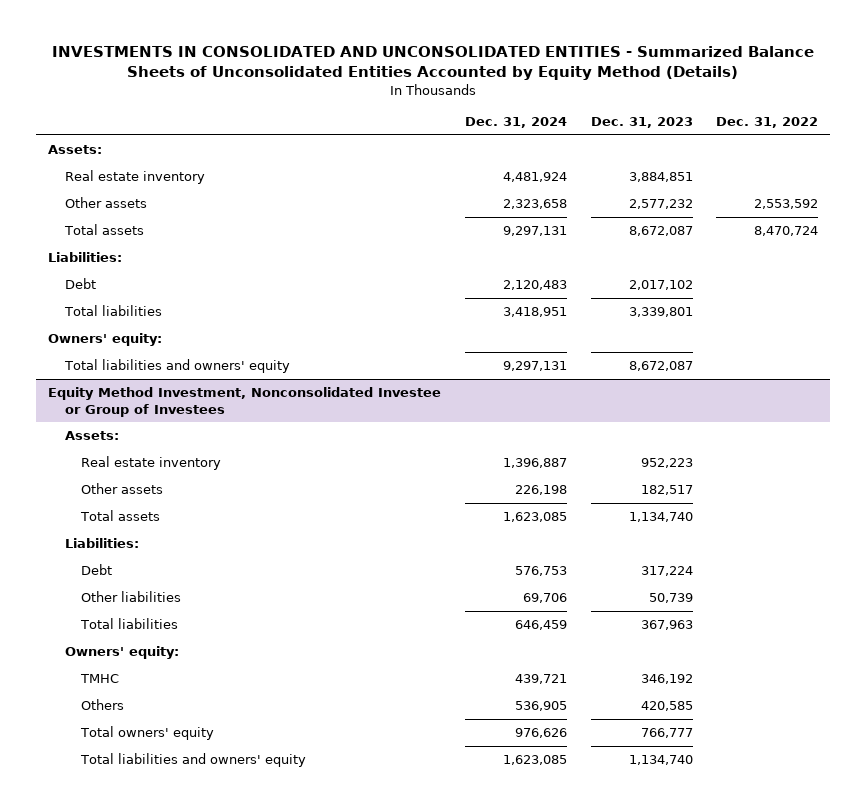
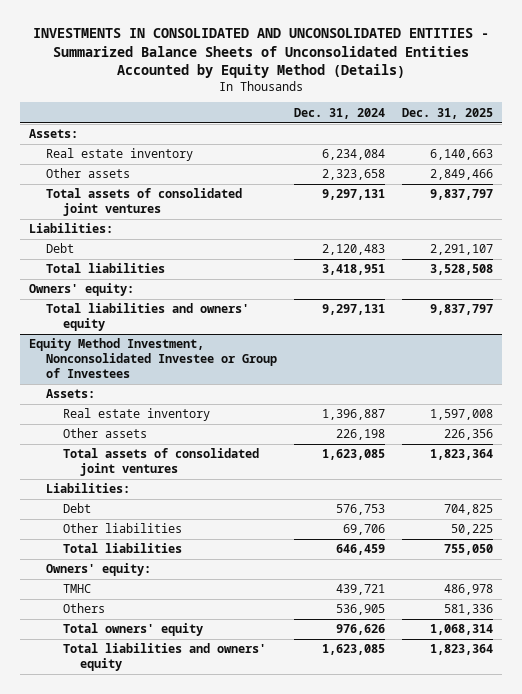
- | Dec. 31, 2024 | Dec. 31, 2023 | Dec. 31, 2022
+ | Dec. 31, 2024 | Dec. 31, 2025
- Real estate inventory | 4,481,924 | 3,884,851 |
+ Real estate inventory | 6,234,084 | 6,140,663
- Total assets | 9,297,131 | 8,672,087 | 8,470,724
+ Total assets of consolidated joint ventures | 9,297,131 | 9,837,797
@ Equity Method Investment, Nonconsolidated Investee or Group of Investees
- Total assets | 1,623,085 | 1,134,740 |
+ Total assets of consolidated joint ventures | 1,623,085 | 1,823,364

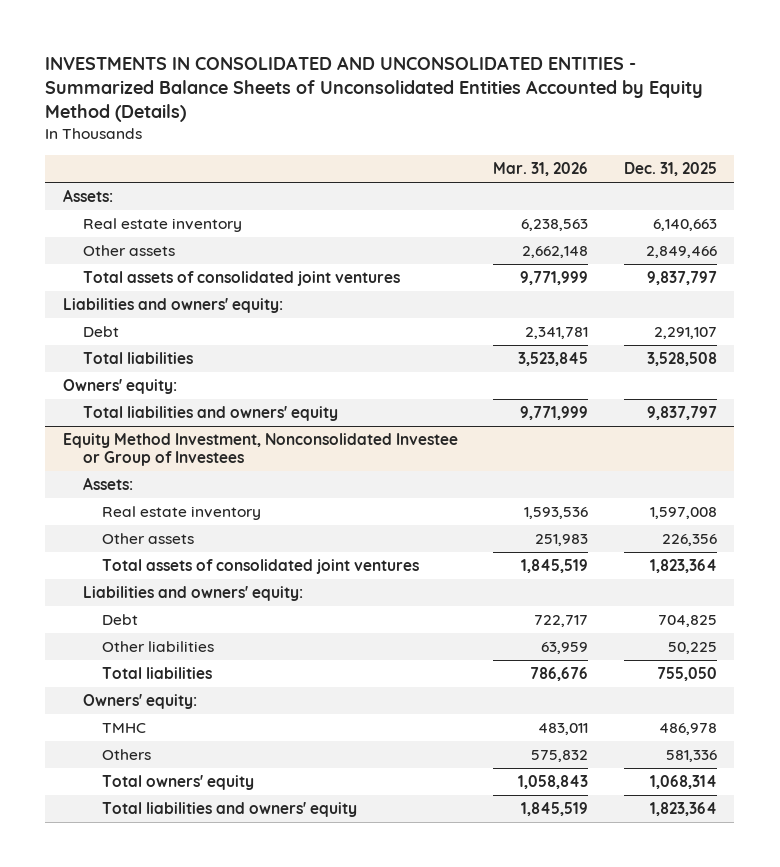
- | Dec. 31, 2024 | Dec. 31, 2025
+ | Mar. 31, 2026 | Dec. 31, 2025
- Liabilities:
+ Liabilities and owners' equity:
@ Equity Method Investment, Nonconsolidated Investee or Group of Investees
- Liabilities:
+ Liabilities and owners' equity:

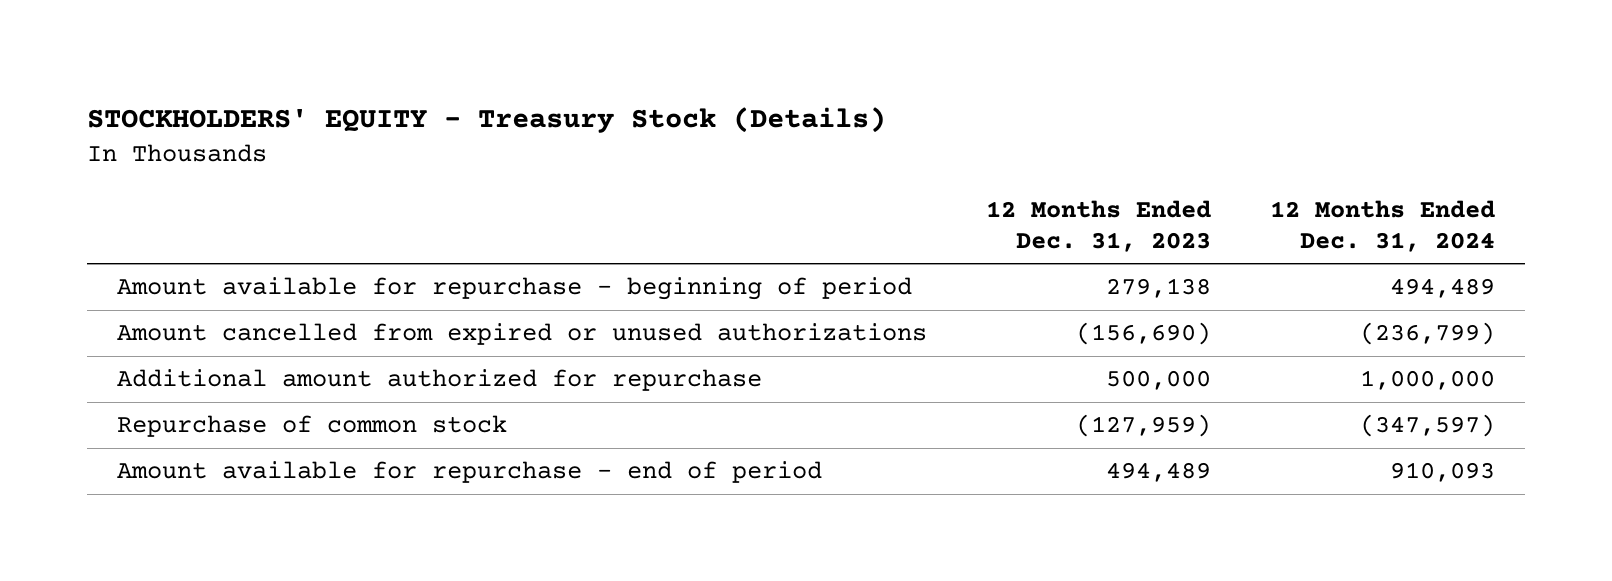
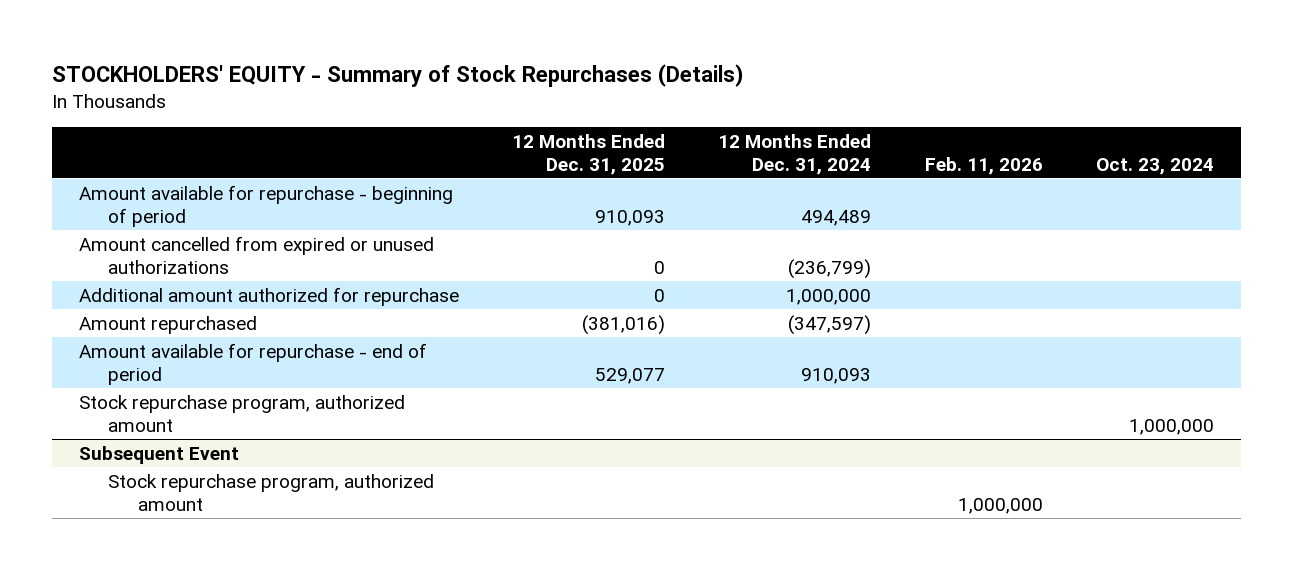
- STOCKHOLDERS' EQUITY - Treasury Stock (Details)
+ STOCKHOLDERS' EQUITY - Summary of Stock Repurchases (Details)
- | 12 Months Ended Dec. 31, 2023 | 12 Months Ended Dec. 31, 2024
+ | 12 Months Ended Dec. 31, 2025 | 12 Months Ended Dec. 31, 2024 | Feb. 11, 2026 | Oct. 23, 2024
- Repurchase of common stock | (127,959) | (347,597)
+ Amount repurchased | (381,016) | (347,597) | |
+ Stock repurchase program, authorized amount | | | | 1,000,000
+ Subsequent Event
+ Stock repurchase program, authorized amount | | | 1,000,000 |

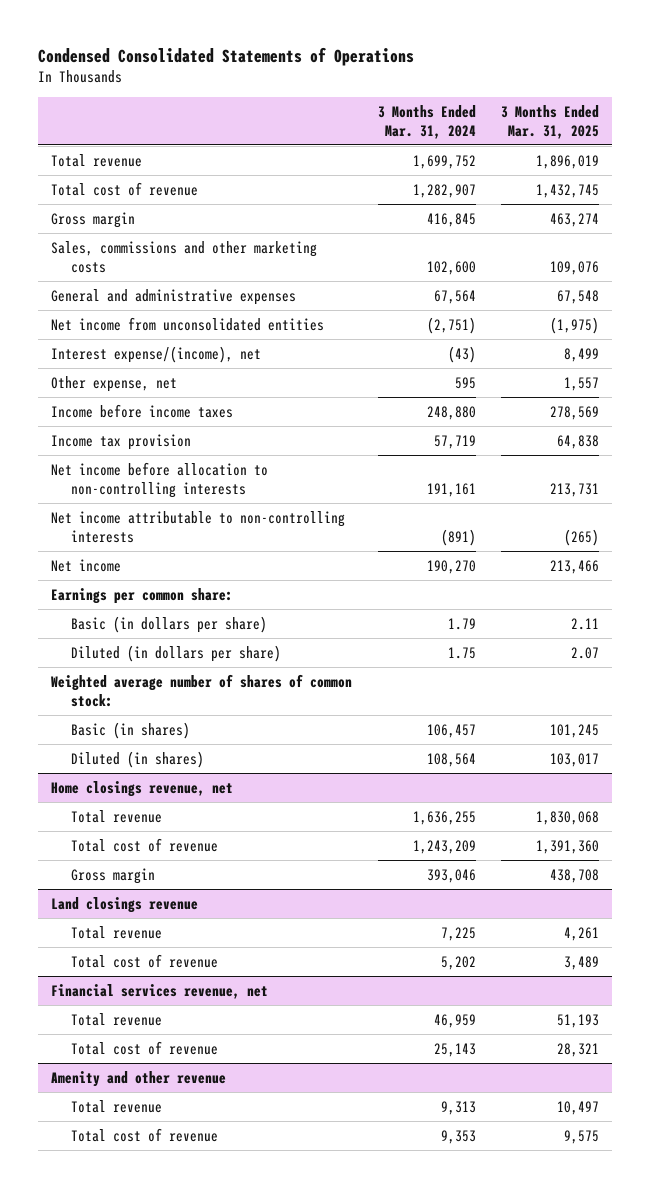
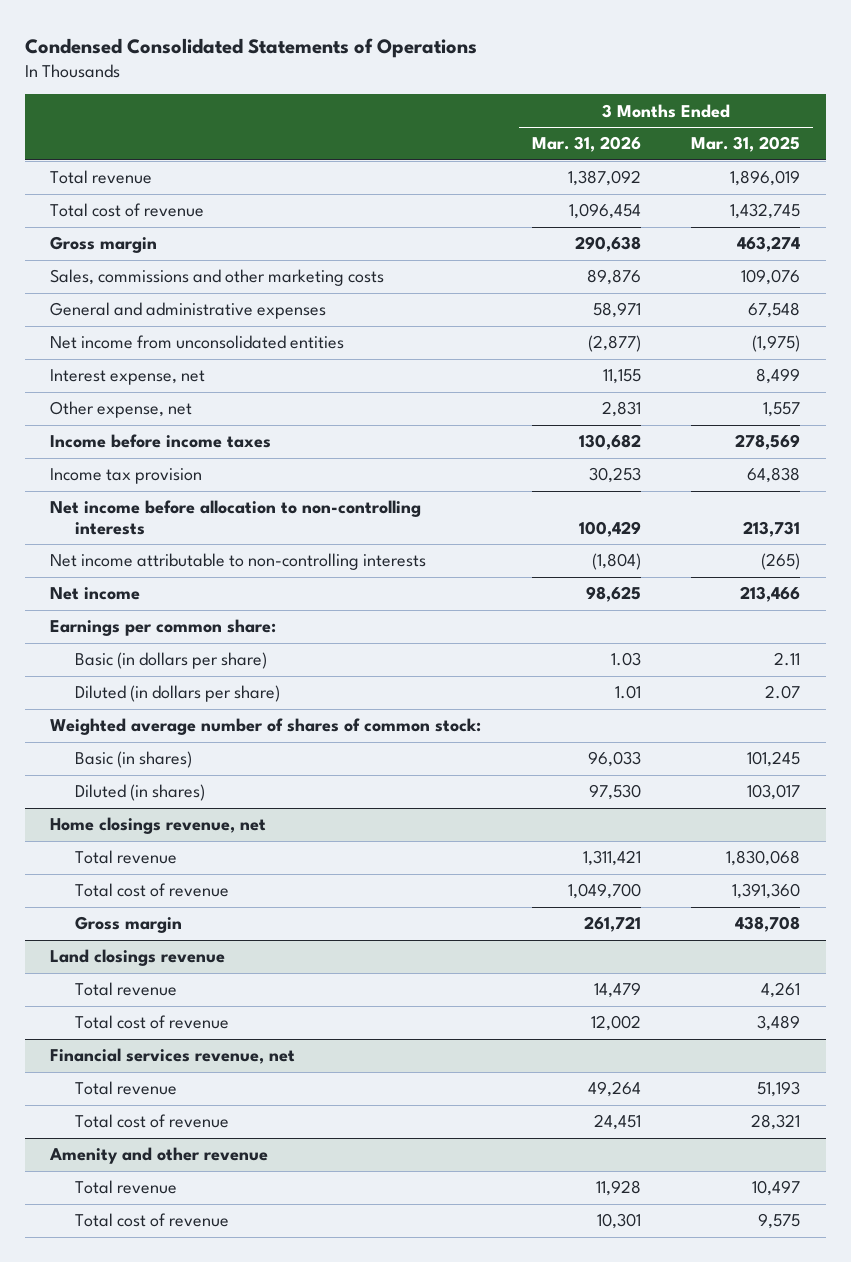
- | 3 Months Ended Mar. 31, 2024 | 3 Months Ended Mar. 31, 2025
+ | 3 Months Ended Mar. 31, 2026 | 3 Months Ended Mar. 31, 2025
- Interest expense/(income), net | (43) | 8,499
+ Interest expense, net | 11,155 | 8,499

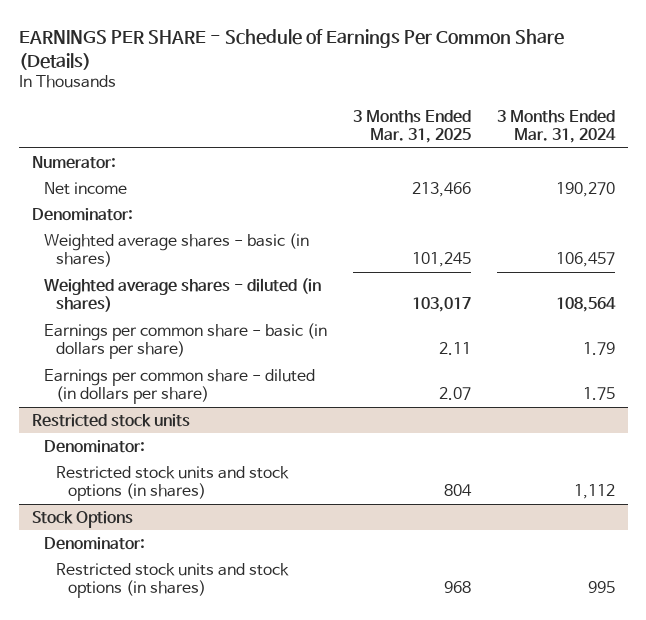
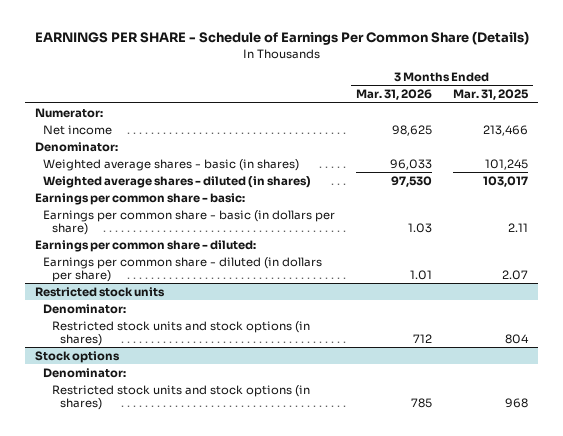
- | 3 Months Ended Mar. 31, 2025 | 3 Months Ended Mar. 31, 2024
+ | 3 Months Ended Mar. 31, 2026 | 3 Months Ended Mar. 31, 2025
+ Earnings per common share - basic:
+ Earnings per common share - diluted:
- Stock Options
+ Stock options

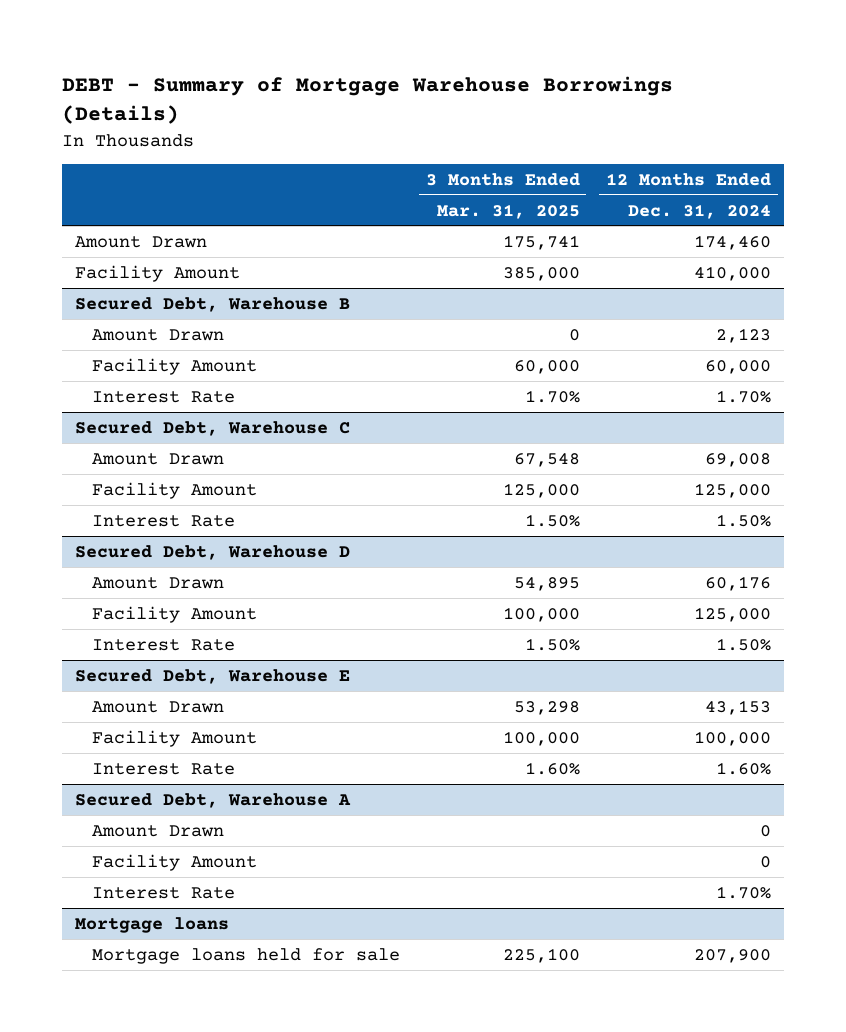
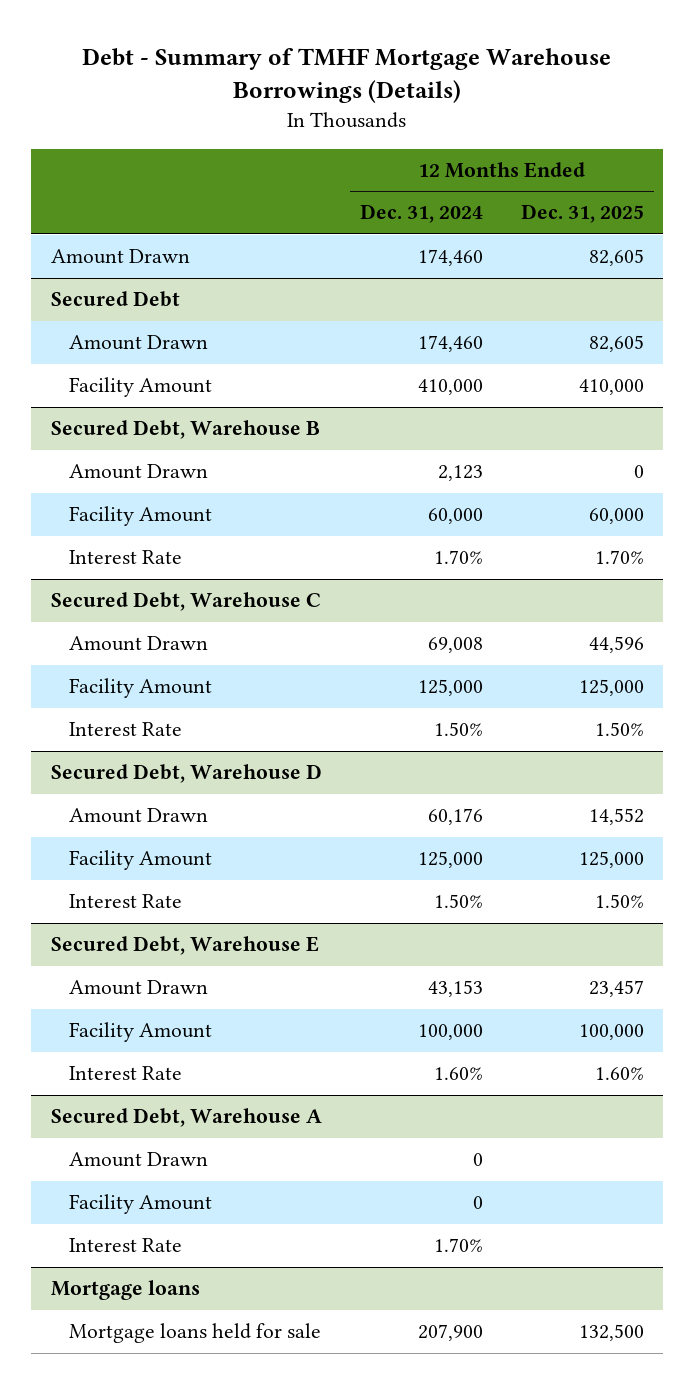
- DEBT - Summary of Mortgage Warehouse Borrowings (Details)
+ Debt - Summary of TMHF Mortgage Warehouse Borrowings (Details)
- | 3 Months Ended Mar. 31, 2025 | 12 Months Ended Dec. 31, 2024
+ | 12 Months Ended Dec. 31, 2024 | 12 Months Ended Dec. 31, 2025
+ Secured Debt
+ Amount Drawn | 174,460 | 82,605

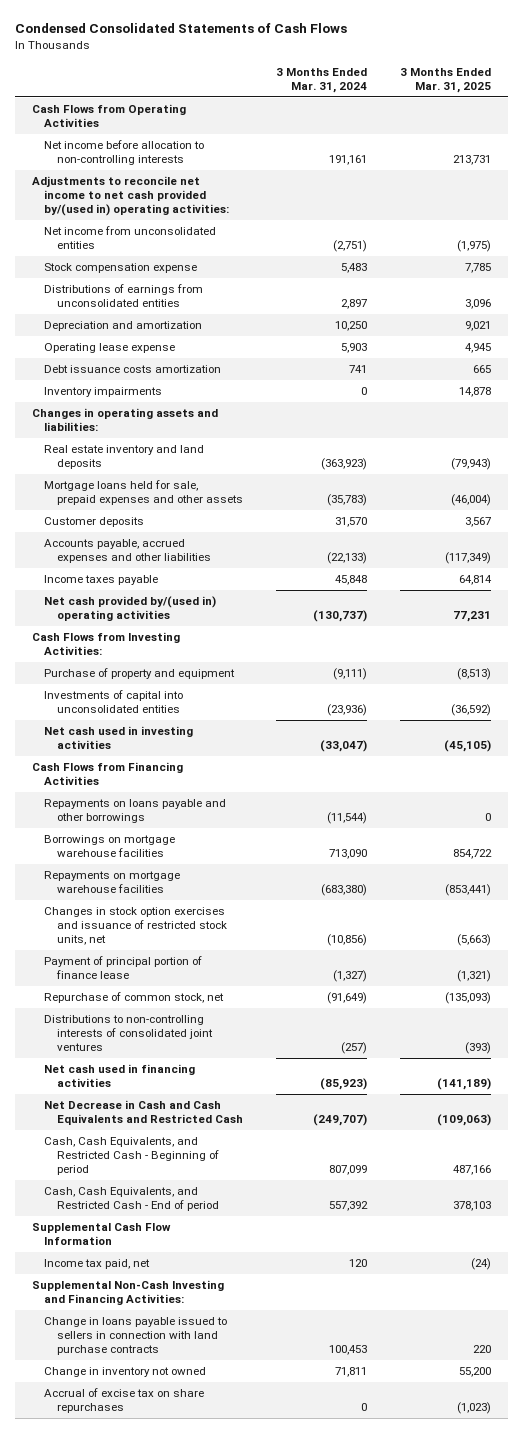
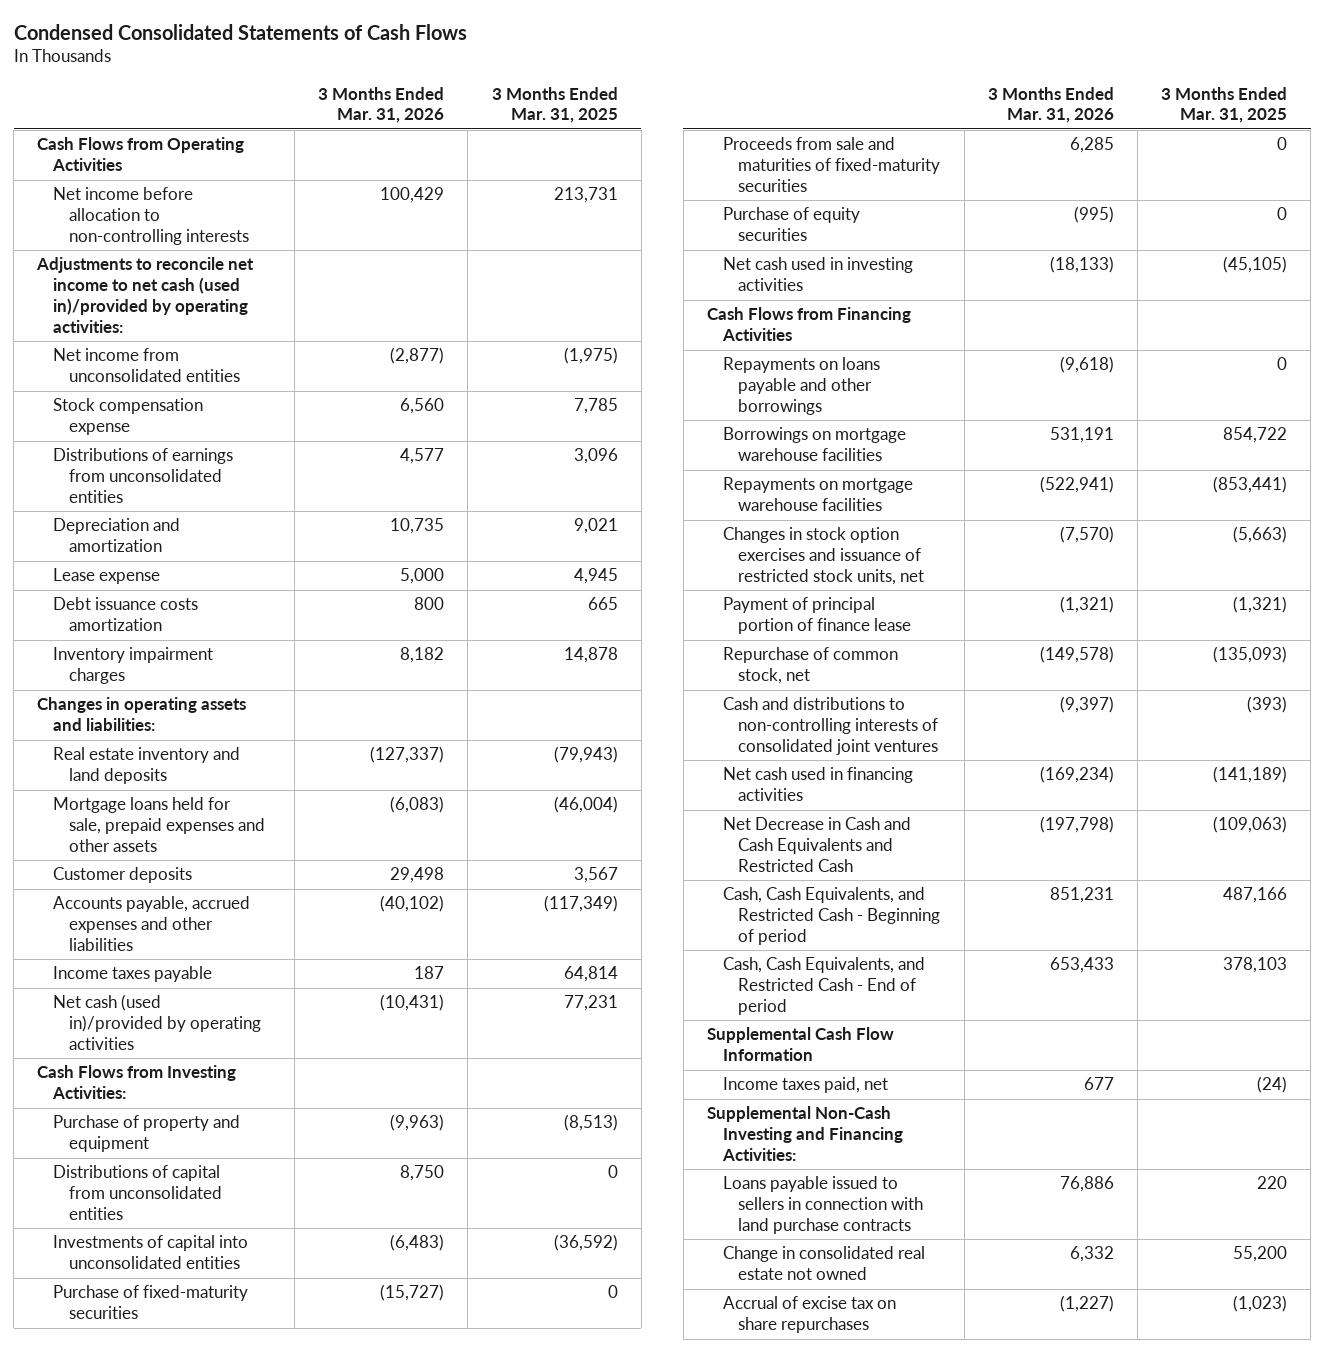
- | 3 Months Ended Mar. 31, 2024 | 3 Months Ended Mar. 31, 2025
+ | 3 Months Ended Mar. 31, 2026 | 3 Months Ended Mar. 31, 2025
- Adjustments to reconcile net income to net cash provided by/(used in) operating activities:
+ Adjustments to reconcile net income to net cash (used in)/provided by operating activities:
- Operating lease expense | 5,903 | 4,945
+ Lease expense | 5,000 | 4,945
- Inventory impairments | 0 | 14,878
+ Inventory impairment charges | 8,182 | 14,878
- Net cash provided by/(used in) operating activities | (130,737) | 77,231
+ Net cash (used in)/provided by operating activities | (10,431) | 77,231
+ Distributions of capital from unconsolidated entities | 8,750 | 0
+ Purchase of fixed-maturity securities | (15,727) | 0
+ Proceeds from sale and maturities of fixed-maturity securities | 6,285 | 0
+ Purchase of equity securities | (995) | 0
- Distributions to non-controlling interests of consolidated joint ventures | (257) | (393)
+ Cash and distributions to non-controlling interests of consolidated joint ventures | (9,397) | (393)
- Income tax paid, net | 120 | (24)
+ Income taxes paid, net | 677 | (24)
- Change in loans payable issued to sellers in connection with land purchase contracts | 100,453 | 220
- Change in inventory not owned | 71,811 | 55,200
+ Loans payable issued to sellers in connection with land purchase contracts | 76,886 | 220
+ Change in consolidated real estate not owned | 6,332 | 55,200

